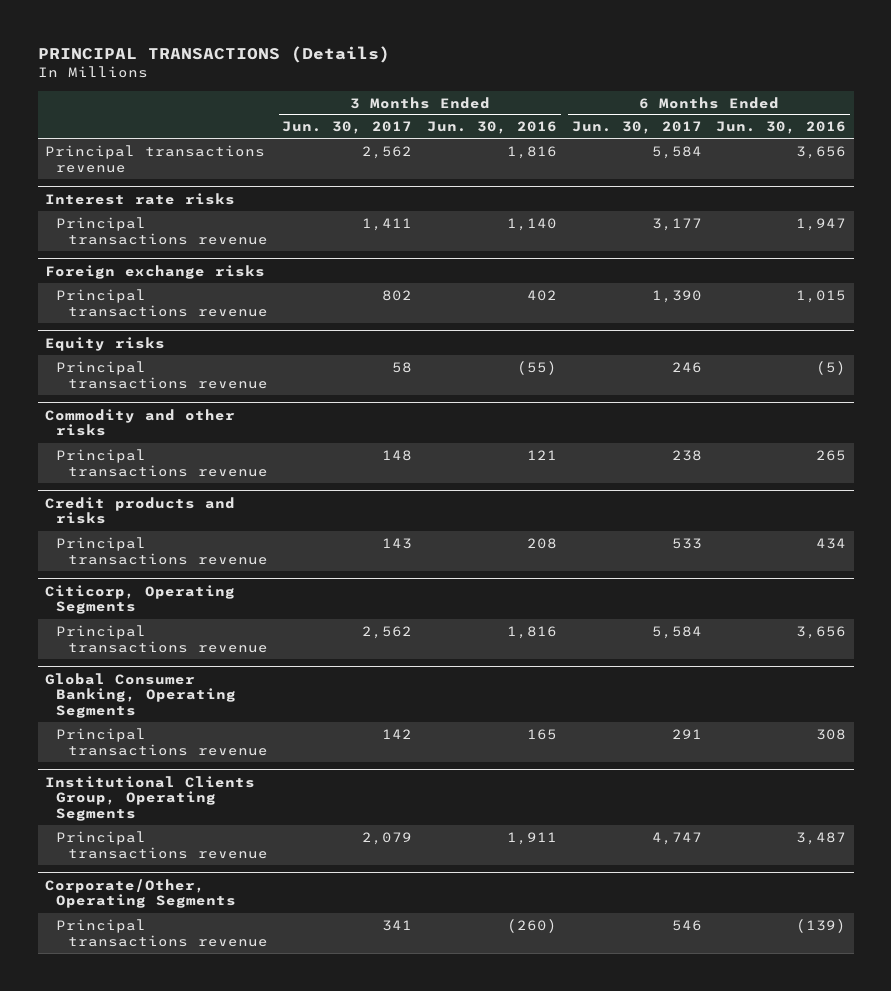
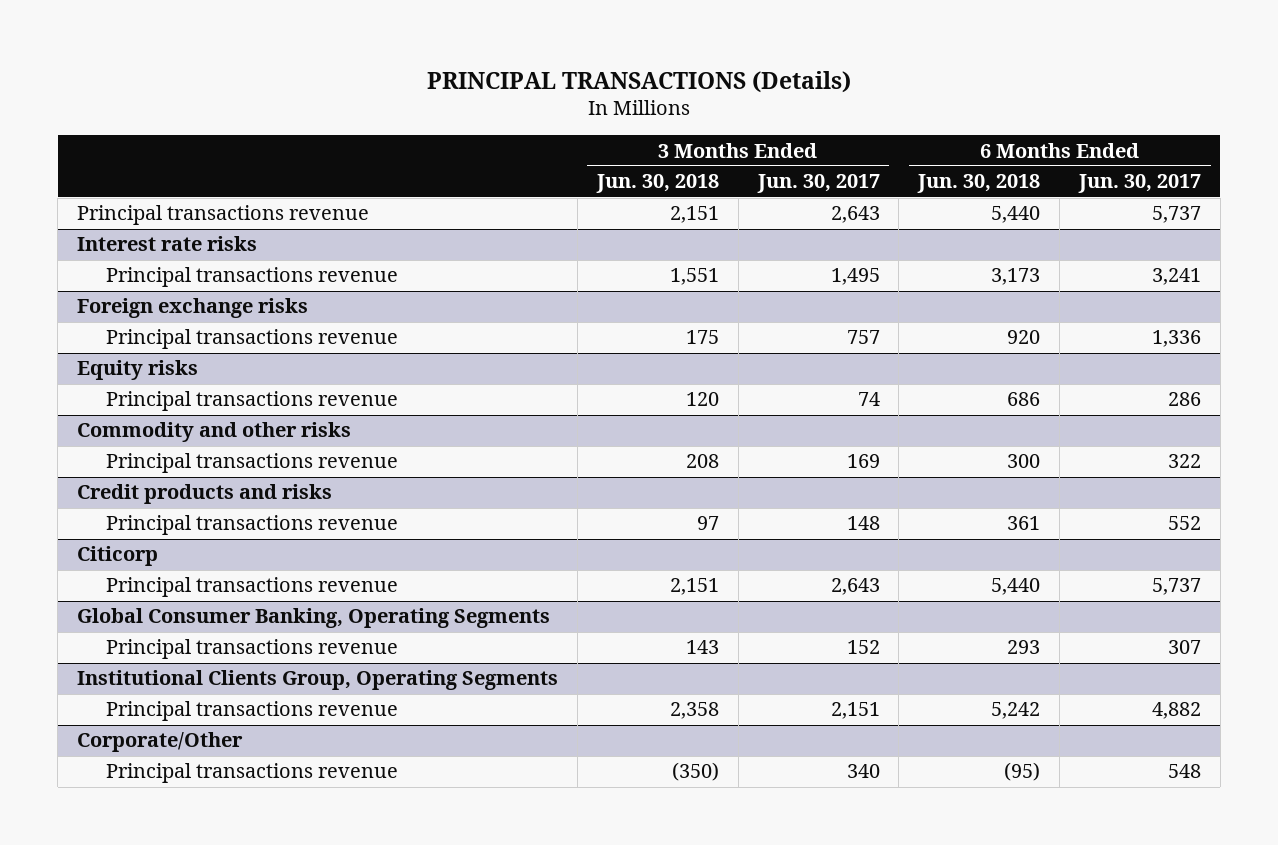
- | 3 Months Ended Jun. 30, 2017 | 3 Months Ended Jun. 30, 2016 | 6 Months Ended Jun. 30, 2017 | 6 Months Ended Jun. 30, 2016
+ | 3 Months Ended Jun. 30, 2018 | 3 Months Ended Jun. 30, 2017 | 6 Months Ended Jun. 30, 2018 | 6 Months Ended Jun. 30, 2017
- Principal transactions revenue | 2,562 | 1,816 | 5,584 | 3,656
+ Principal transactions revenue | 2,151 | 2,643 | 5,440 | 5,737
@ Interest rate risks
- Principal transactions revenue | 1,411 | 1,140 | 3,177 | 1,947
+ Principal transactions revenue | 1,551 | 1,495 | 3,173 | 3,241
@ Foreign exchange risks
- Principal transactions revenue | 802 | 402 | 1,390 | 1,015
+ Principal transactions revenue | 175 | 757 | 920 | 1,336
@ Equity risks
- Principal transactions revenue | 58 | (55) | 246 | (5)
+ Principal transactions revenue | 120 | 74 | 686 | 286
@ Commodity and other risks
- Principal transactions revenue | 148 | 121 | 238 | 265
+ Principal transactions revenue | 208 | 169 | 300 | 322
@ Credit products and risks
- Principal transactions revenue | 143 | 208 | 533 | 434
- Citicorp, Operating Segments
- Principal transactions revenue | 2,562 | 1,816 | 5,584 | 3,656
@ Credit products and risks
+ Principal transactions revenue | 97 | 148 | 361 | 552
+ Citicorp
+ Principal transactions revenue | 2,151 | 2,643 | 5,440 | 5,737
@ Global Consumer Banking, Operating Segments
- Principal transactions revenue | 142 | 165 | 291 | 308
+ Principal transactions revenue | 143 | 152 | 293 | 307
@ Institutional Clients Group, Operating Segments
- Principal transactions revenue | 2,079 | 1,911 | 4,747 | 3,487
- Corporate/Other, Operating Segments
- Principal transactions revenue | 341 | (260) | 546 | (139)
@ Institutional Clients Group, Operating Segments
+ Principal transactions revenue | 2,358 | 2,151 | 5,242 | 4,882
+ Corporate/Other
+ Principal transactions revenue | (350) | 340 | (95) | 548

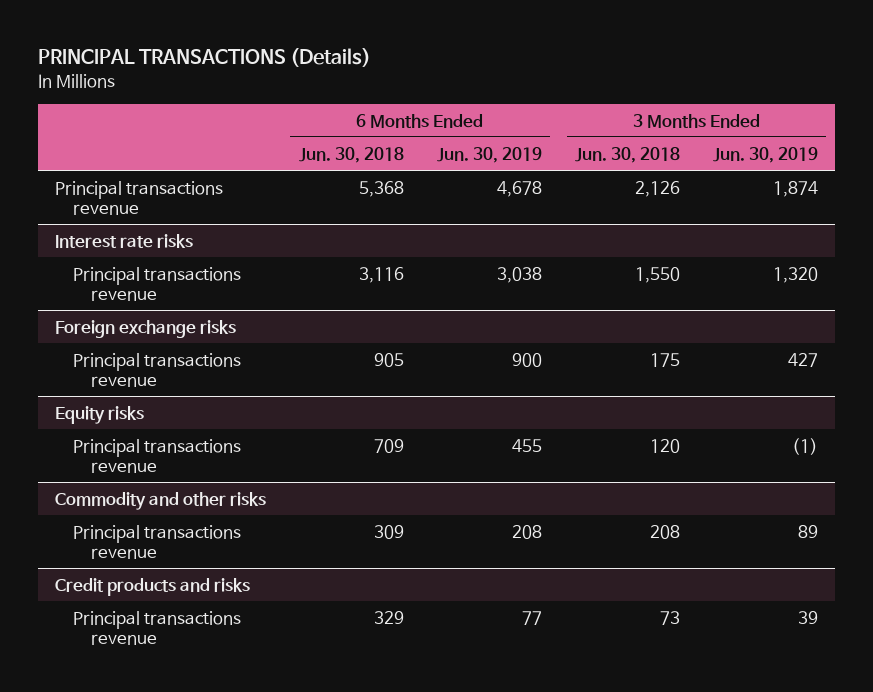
- | 3 Months Ended Jun. 30, 2018 | 3 Months Ended Jun. 30, 2017 | 6 Months Ended Jun. 30, 2018 | 6 Months Ended Jun. 30, 2017
+ | 6 Months Ended Jun. 30, 2018 | 6 Months Ended Jun. 30, 2019 | 3 Months Ended Jun. 30, 2018 | 3 Months Ended Jun. 30, 2019
- Principal transactions revenue | 2,151 | 2,643 | 5,440 | 5,737
+ Principal transactions revenue | 5,368 | 4,678 | 2,126 | 1,874
@ Interest rate risks
- Principal transactions revenue | 1,551 | 1,495 | 3,173 | 3,241
+ Principal transactions revenue | 3,116 | 3,038 | 1,550 | 1,320
@ Foreign exchange risks
- Principal transactions revenue | 175 | 757 | 920 | 1,336
+ Principal transactions revenue | 905 | 900 | 175 | 427
@ Equity risks
- Principal transactions revenue | 120 | 74 | 686 | 286
+ Principal transactions revenue | 709 | 455 | 120 | (1)
@ Commodity and other risks
- Principal transactions revenue | 208 | 169 | 300 | 322
+ Principal transactions revenue | 309 | 208 | 208 | 89
@ Credit products and risks
- Principal transactions revenue | 97 | 148 | 361 | 552
- Citicorp
- Principal transactions revenue | 2,151 | 2,643 | 5,440 | 5,737
- Global Consumer Banking, Operating Segments
- Principal transactions revenue | 143 | 152 | 293 | 307
- Institutional Clients Group, Operating Segments
- Principal transactions revenue | 2,358 | 2,151 | 5,242 | 4,882
- Corporate/Other
- Principal transactions revenue | (350) | 340 | (95) | 548
@ Credit products and risks
+ Principal transactions revenue | 329 | 77 | 73 | 39

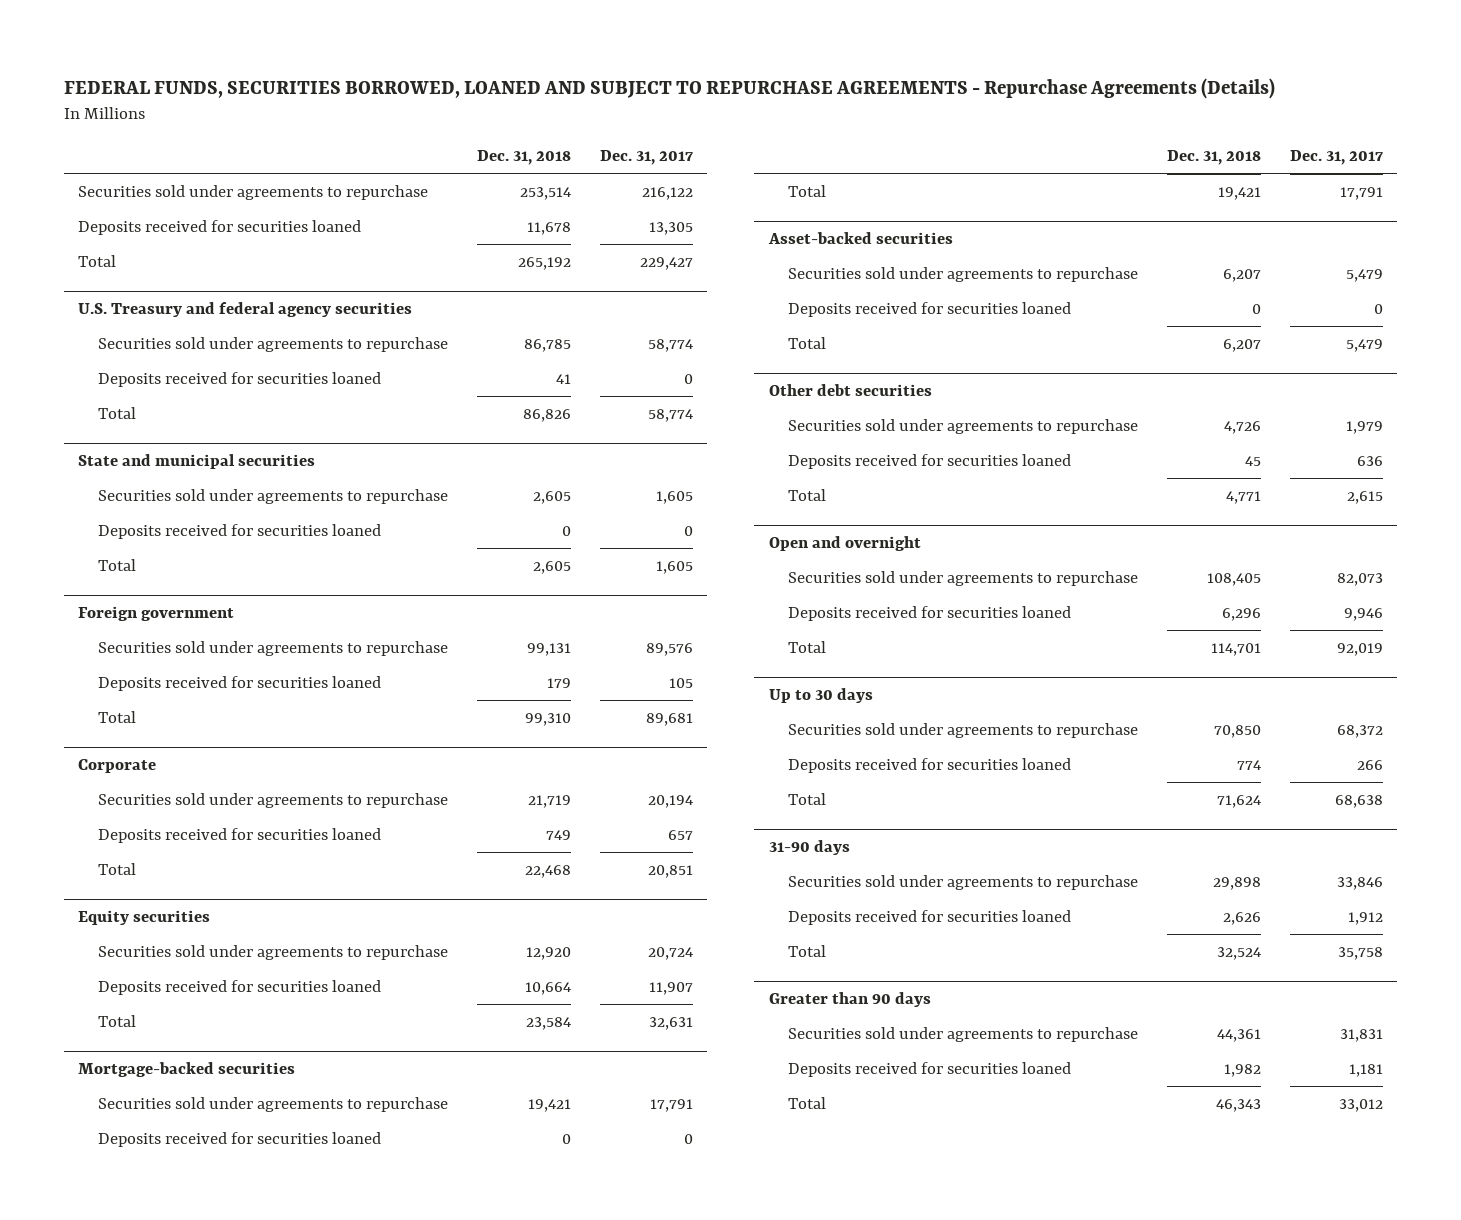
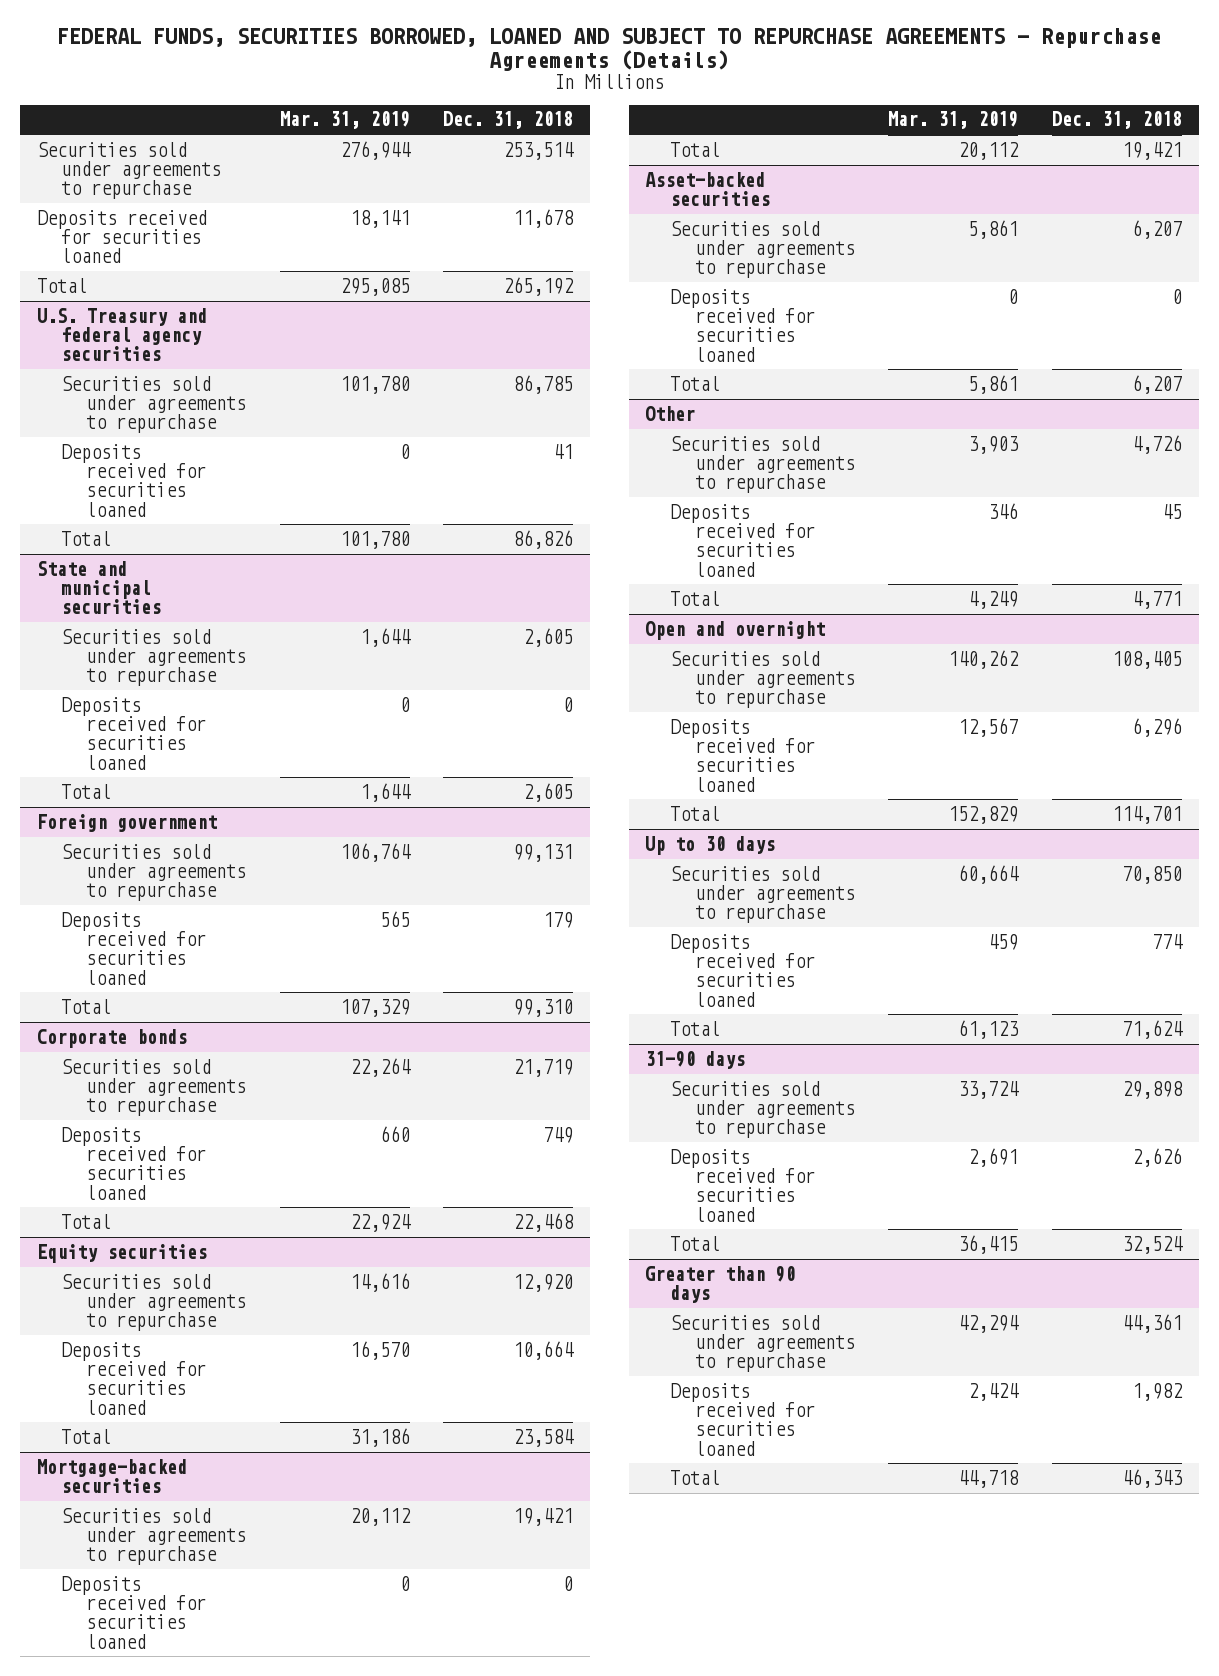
- | Dec. 31, 2018 | Dec. 31, 2017
+ | Mar. 31, 2019 | Dec. 31, 2018
- Corporate
+ Corporate bonds
- Other debt securities
+ Other

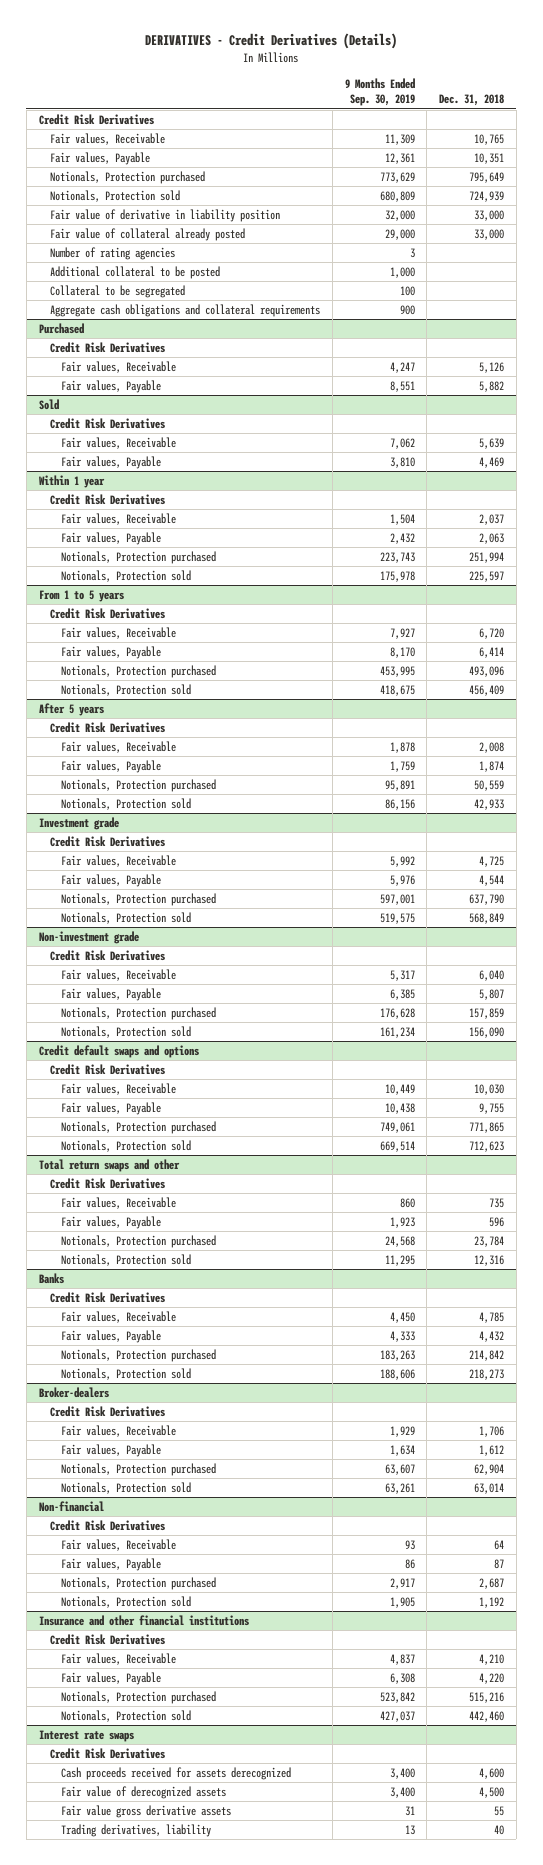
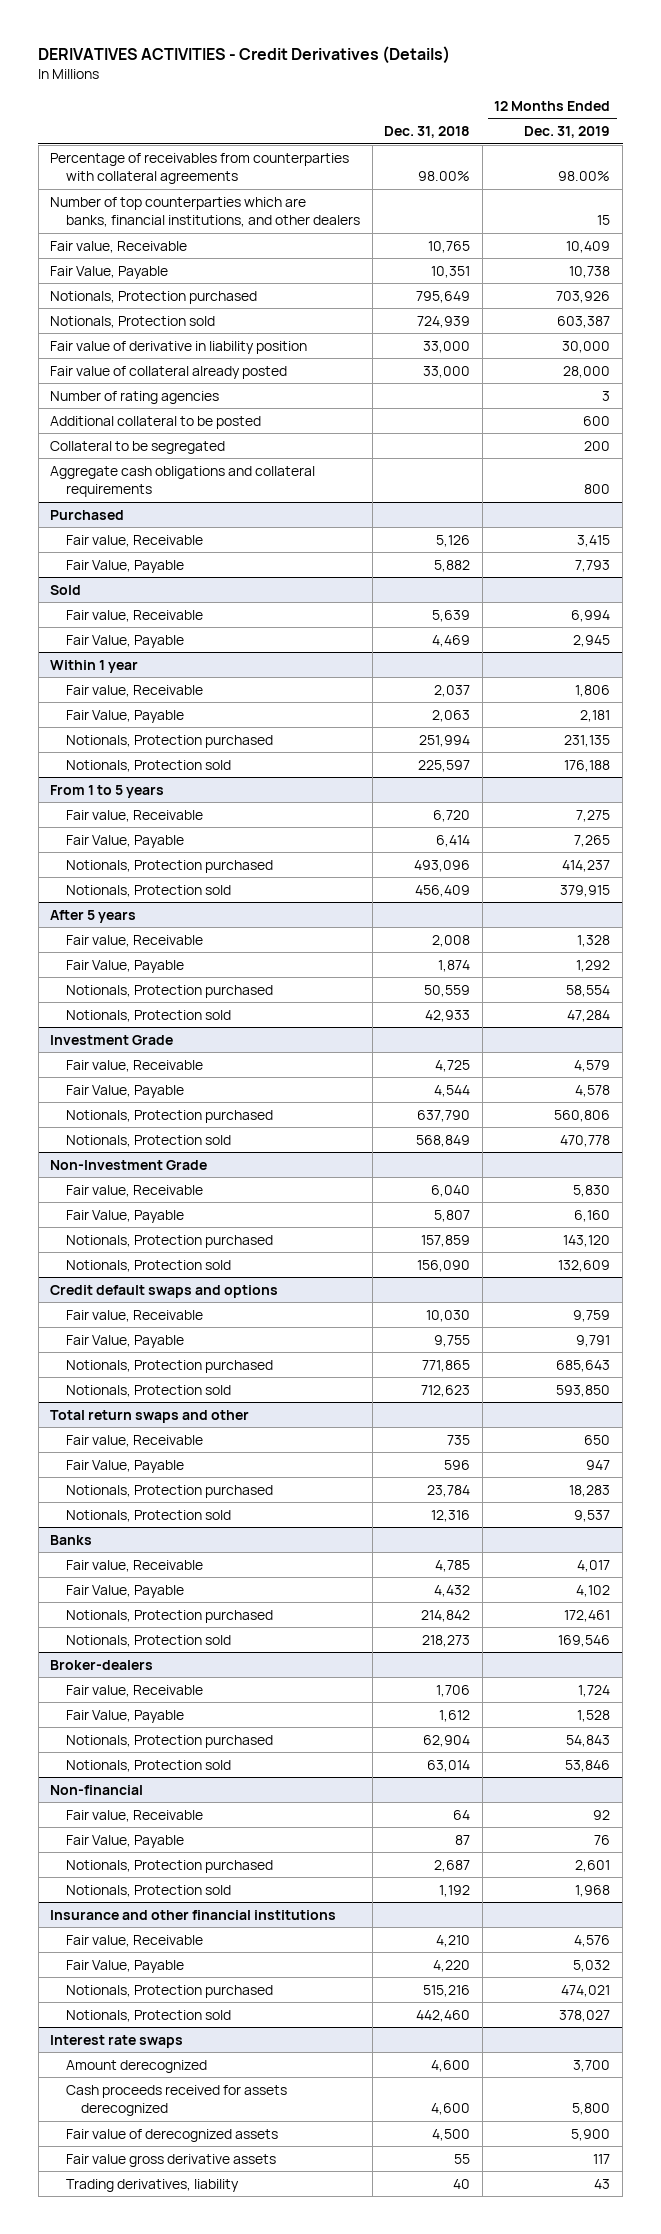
- DERIVATIVES - Credit Derivatives (Details)
+ DERIVATIVES ACTIVITIES - Credit Derivatives (Details)
- | 9 Months Ended Sep. 30, 2019 | Dec. 31, 2018
+ | Dec. 31, 2018 | 12 Months Ended Dec. 31, 2019
- Credit Risk Derivatives
- Fair values, Receivable | 11,309 | 10,765
- Fair values, Payable | 12,361 | 10,351
+ Percentage of receivables from counterparties with collateral agreements | 98.00% | 98.00%
+ Number of top counterparties which are banks, financial institutions, and other dealers | | 15
+ Fair value, Receivable | 10,765 | 10,409
+ Fair Value, Payable | 10,351 | 10,738
@ Purchased
- Credit Risk Derivatives
- Fair values, Receivable | 4,247 | 5,126
- Fair values, Payable | 8,551 | 5,882
+ Fair value, Receivable | 5,126 | 3,415
+ Fair Value, Payable | 5,882 | 7,793
@ Sold
- Credit Risk Derivatives
- Fair values, Receivable | 7,062 | 5,639
- Fair values, Payable | 3,810 | 4,469
+ Fair value, Receivable | 5,639 | 6,994
+ Fair Value, Payable | 4,469 | 2,945
@ Within 1 year
- Credit Risk Derivatives
- Fair values, Receivable | 1,504 | 2,037
- Fair values, Payable | 2,432 | 2,063
+ Fair value, Receivable | 2,037 | 1,806
+ Fair Value, Payable | 2,063 | 2,181
@ From 1 to 5 years
- Credit Risk Derivatives
- Fair values, Receivable | 7,927 | 6,720
- Fair values, Payable | 8,170 | 6,414
+ Fair value, Receivable | 6,720 | 7,275
+ Fair Value, Payable | 6,414 | 7,265
@ After 5 years
- Credit Risk Derivatives
- Fair values, Receivable | 1,878 | 2,008
- Fair values, Payable | 1,759 | 1,874
+ Fair value, Receivable | 2,008 | 1,328
+ Fair Value, Payable | 1,874 | 1,292
- Investment grade
- Credit Risk Derivatives
- Fair values, Receivable | 5,992 | 4,725
- Fair values, Payable | 5,976 | 4,544
+ Investment Grade
+ Fair value, Receivable | 4,725 | 4,579
+ Fair Value, Payable | 4,544 | 4,578
- Non-investment grade
- Credit Risk Derivatives
- Fair values, Receivable | 5,317 | 6,040
- Fair values, Payable | 6,385 | 5,807
+ Non-Investment Grade
+ Fair value, Receivable | 6,040 | 5,830
+ Fair Value, Payable | 5,807 | 6,160
@ Credit default swaps and options
- Credit Risk Derivatives
- Fair values, Receivable | 10,449 | 10,030
- Fair values, Payable | 10,438 | 9,755
+ Fair value, Receivable | 10,030 | 9,759
+ Fair Value, Payable | 9,755 | 9,791
@ Total return swaps and other
- Credit Risk Derivatives
- Fair values, Receivable | 860 | 735
- Fair values, Payable | 1,923 | 596
+ Fair value, Receivable | 735 | 650
+ Fair Value, Payable | 596 | 947
@ Banks
- Credit Risk Derivatives
- Fair values, Receivable | 4,450 | 4,785
- Fair values, Payable | 4,333 | 4,432
+ Fair value, Receivable | 4,785 | 4,017
+ Fair Value, Payable | 4,432 | 4,102
@ Broker-dealers
- Credit Risk Derivatives
- Fair values, Receivable | 1,929 | 1,706
- Fair values, Payable | 1,634 | 1,612
+ Fair value, Receivable | 1,706 | 1,724
+ Fair Value, Payable | 1,612 | 1,528
@ Non-financial
- Credit Risk Derivatives
- Fair values, Receivable | 93 | 64
- Fair values, Payable | 86 | 87
+ Fair value, Receivable | 64 | 92
+ Fair Value, Payable | 87 | 76
@ Insurance and other financial institutions
- Credit Risk Derivatives
- Fair values, Receivable | 4,837 | 4,210
- Fair values, Payable | 6,308 | 4,220
+ Fair value, Receivable | 4,210 | 4,576
+ Fair Value, Payable | 4,220 | 5,032
@ Interest rate swaps
- Credit Risk Derivatives
+ Amount derecognized | 4,600 | 3,700

